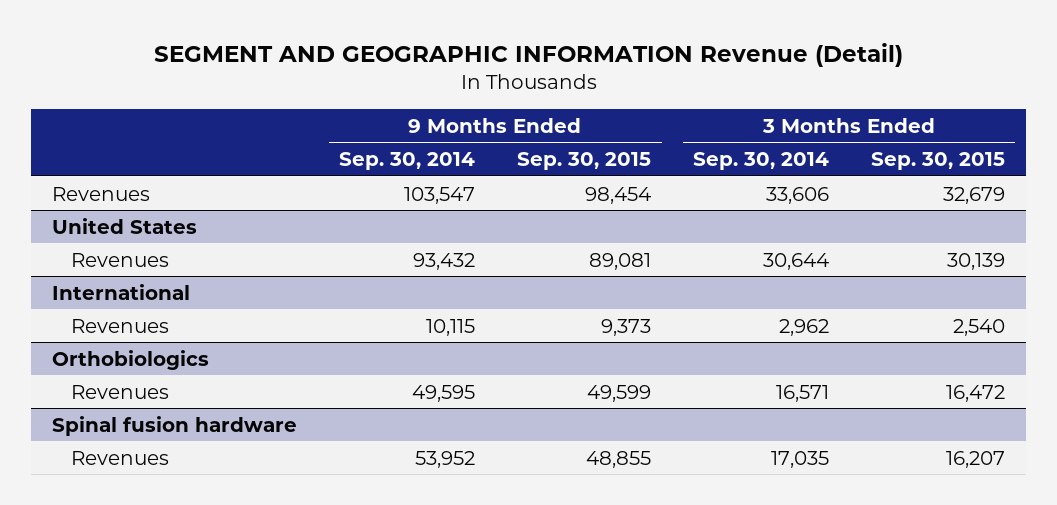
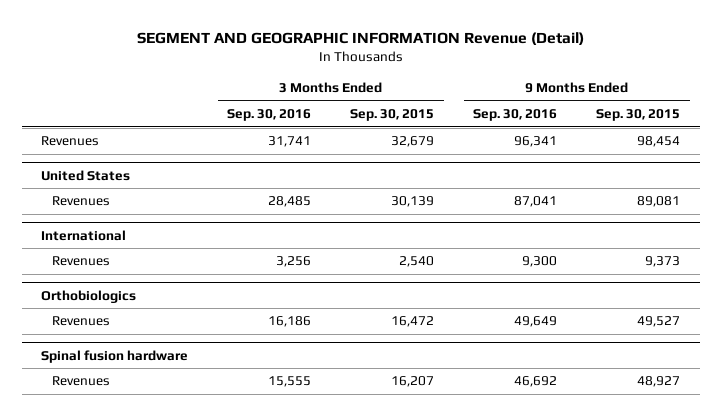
- | 9 Months Ended Sep. 30, 2014 | 9 Months Ended Sep. 30, 2015 | 3 Months Ended Sep. 30, 2014 | 3 Months Ended Sep. 30, 2015
+ | 3 Months Ended Sep. 30, 2016 | 3 Months Ended Sep. 30, 2015 | 9 Months Ended Sep. 30, 2016 | 9 Months Ended Sep. 30, 2015
@ Orthobiologics
- Revenues | 49,595 | 49,599 | 16,571 | 16,472
+ Revenues | 16,186 | 16,472 | 49,649 | 49,527
@ Spinal fusion hardware
- Revenues | 53,952 | 48,855 | 17,035 | 16,207
+ Revenues | 15,555 | 16,207 | 46,692 | 48,927

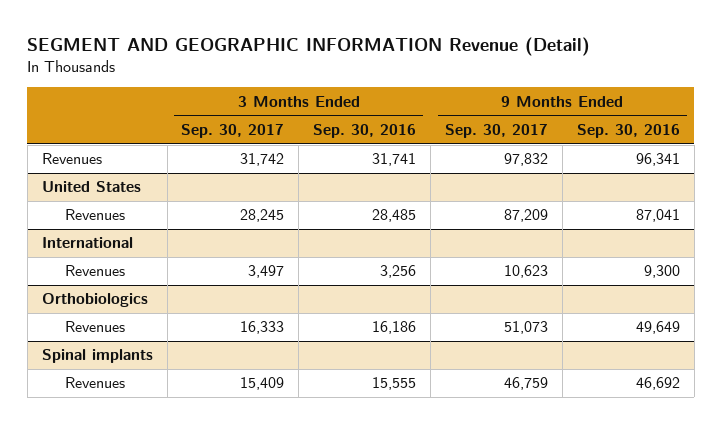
- | 3 Months Ended Sep. 30, 2016 | 3 Months Ended Sep. 30, 2015 | 9 Months Ended Sep. 30, 2016 | 9 Months Ended Sep. 30, 2015
+ | 3 Months Ended Sep. 30, 2017 | 3 Months Ended Sep. 30, 2016 | 9 Months Ended Sep. 30, 2017 | 9 Months Ended Sep. 30, 2016
- Spinal fusion hardware
+ Spinal implants

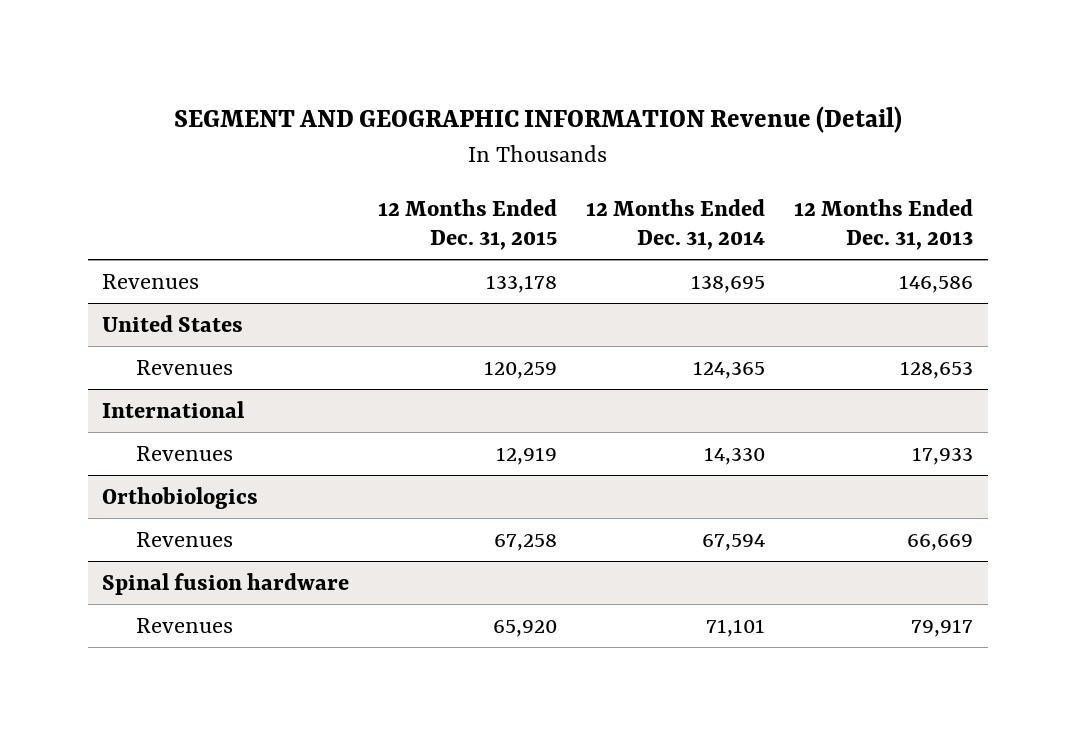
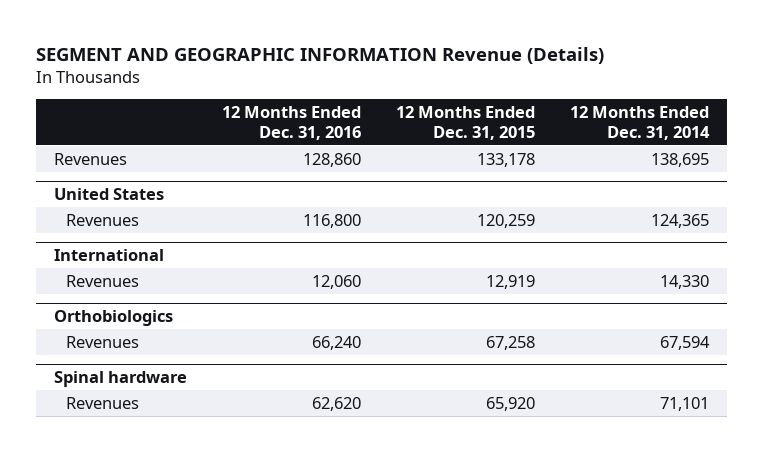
- SEGMENT AND GEOGRAPHIC INFORMATION Revenue (Detail)
+ SEGMENT AND GEOGRAPHIC INFORMATION Revenue (Details)
- | 12 Months Ended Dec. 31, 2015 | 12 Months Ended Dec. 31, 2014 | 12 Months Ended Dec. 31, 2013
+ | 12 Months Ended Dec. 31, 2016 | 12 Months Ended Dec. 31, 2015 | 12 Months Ended Dec. 31, 2014
- Spinal fusion hardware
+ Spinal hardware

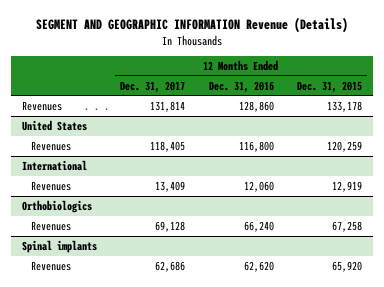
- | 12 Months Ended Dec. 31, 2016 | 12 Months Ended Dec. 31, 2015 | 12 Months Ended Dec. 31, 2014
+ | 12 Months Ended Dec. 31, 2017 | 12 Months Ended Dec. 31, 2016 | 12 Months Ended Dec. 31, 2015
- Spinal hardware
+ Spinal implants

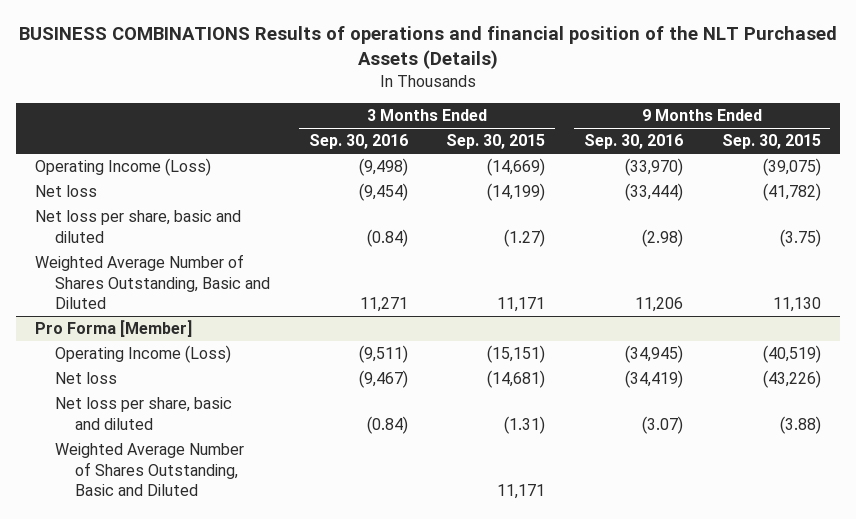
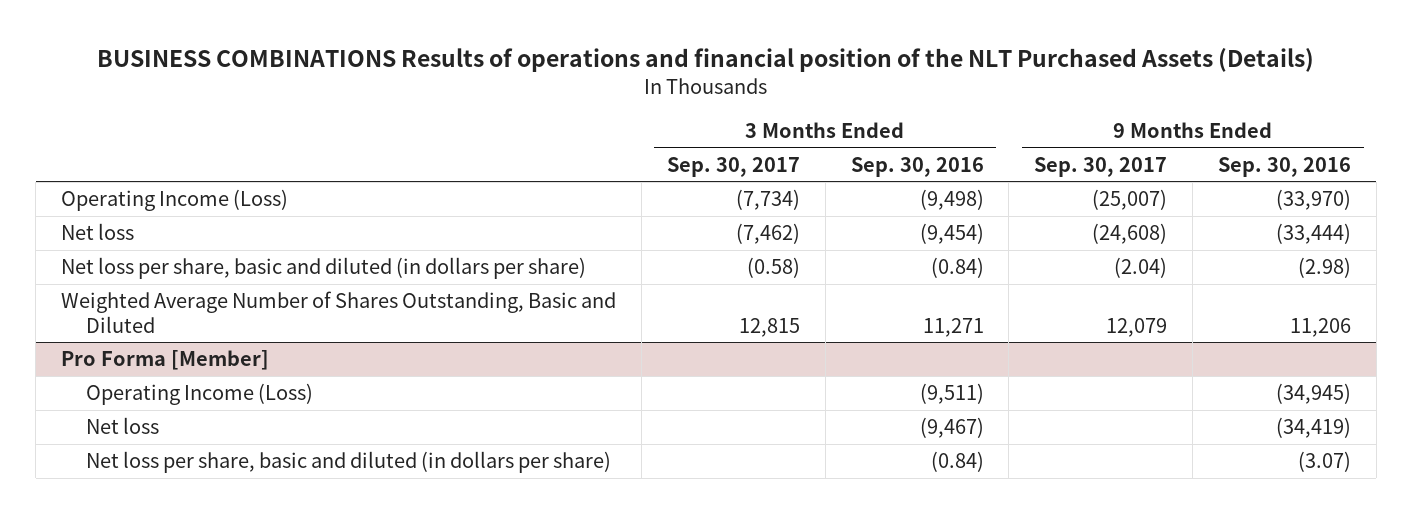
- | 3 Months Ended Sep. 30, 2016 | 3 Months Ended Sep. 30, 2015 | 9 Months Ended Sep. 30, 2016 | 9 Months Ended Sep. 30, 2015
+ | 3 Months Ended Sep. 30, 2017 | 3 Months Ended Sep. 30, 2016 | 9 Months Ended Sep. 30, 2017 | 9 Months Ended Sep. 30, 2016
- Net loss per share, basic and diluted | (0.84) | (1.27) | (2.98) | (3.75)
+ Net loss per share, basic and diluted (in dollars per share) | (0.58) | (0.84) | (2.04) | (2.98)
@ Pro Forma [Member]
- Net loss per share, basic and diluted | (0.84) | (1.31) | (3.07) | (3.88)
- Weighted Average Number of Shares Outstanding, Basic and Diluted | | 11,171 | |
+ Net loss per share, basic and diluted (in dollars per share) | | (0.84) | | (3.07)

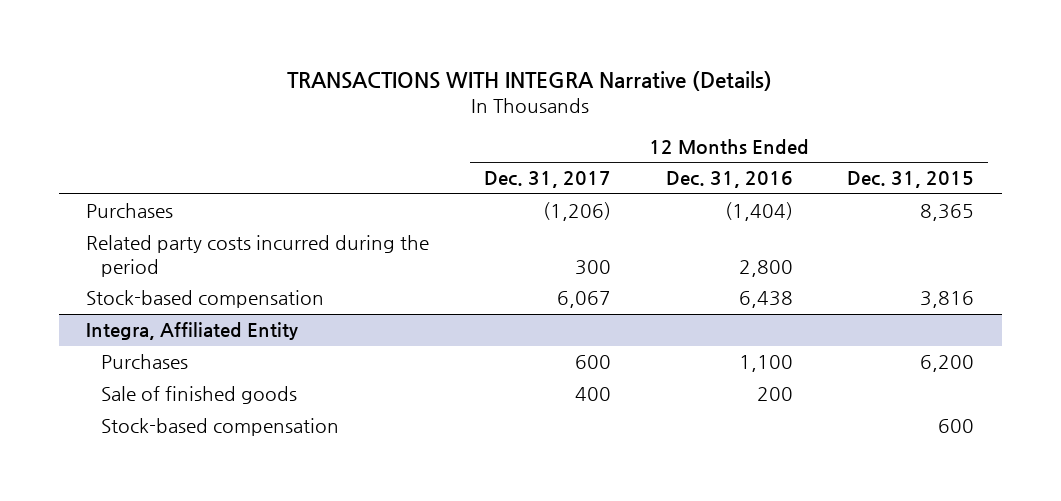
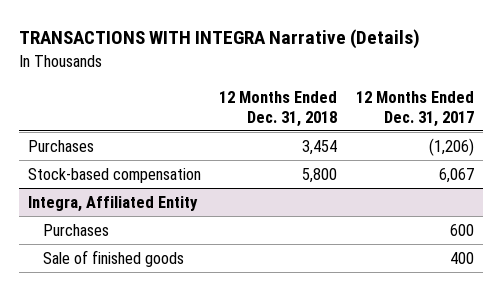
- | 12 Months Ended Dec. 31, 2017 | 12 Months Ended Dec. 31, 2016 | 12 Months Ended Dec. 31, 2015
+ | 12 Months Ended Dec. 31, 2018 | 12 Months Ended Dec. 31, 2017
- Related party costs incurred during the period | 300 | 2,800 |
@ Integra, Affiliated Entity
- Stock-based compensation | | | 600

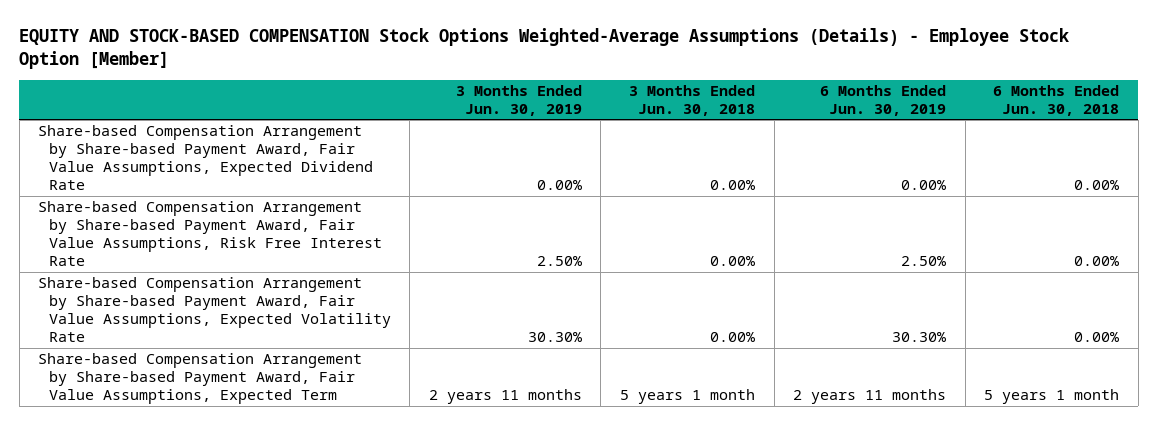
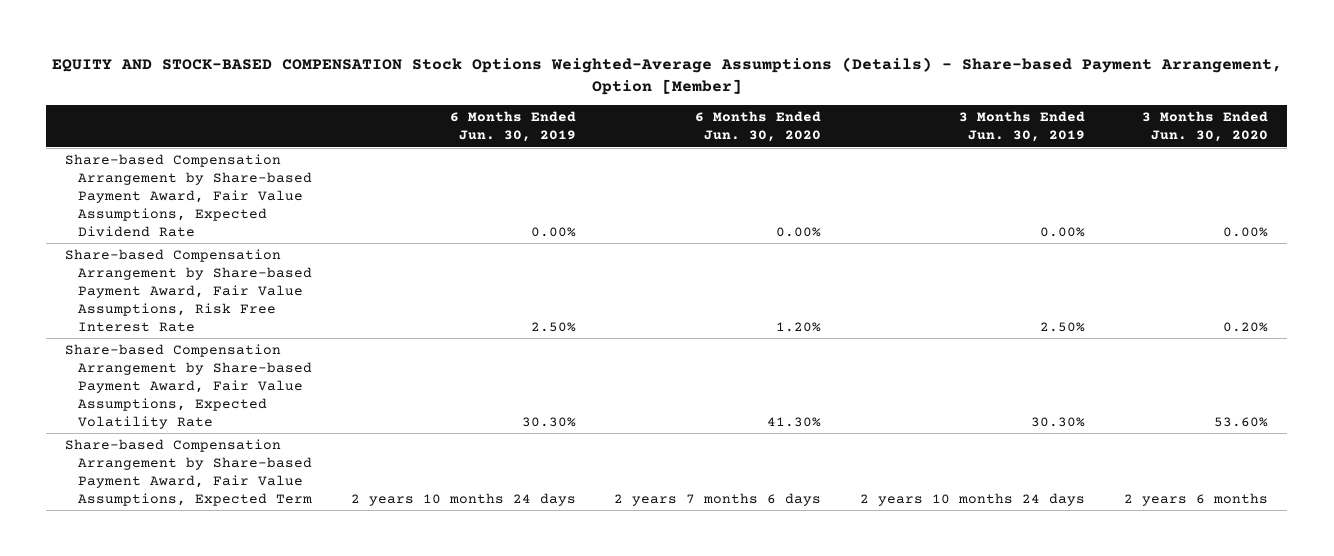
- EQUITY AND STOCK-BASED COMPENSATION Stock Options Weighted-Average Assumptions (Details) - Employee Stock Option [Member]
+ EQUITY AND STOCK-BASED COMPENSATION Stock Options Weighted-Average Assumptions (Details) - Share-based Payment Arrangement, Option [Member]
- | 3 Months Ended Jun. 30, 2019 | 3 Months Ended Jun. 30, 2018 | 6 Months Ended Jun. 30, 2019 | 6 Months Ended Jun. 30, 2018
+ | 6 Months Ended Jun. 30, 2019 | 6 Months Ended Jun. 30, 2020 | 3 Months Ended Jun. 30, 2019 | 3 Months Ended Jun. 30, 2020
- Share-based Compensation Arrangement by Share-based Payment Award, Fair Value Assumptions, Expected Term | 2 years 11 months | 5 years 1 month | 2 years 11 months | 5 years 1 month
+ Share-based Compensation Arrangement by Share-based Payment Award, Fair Value Assumptions, Expected Term | 2 years 10 months 24 days | 2 years 7 months 6 days | 2 years 10 months 24 days | 2 years 6 months

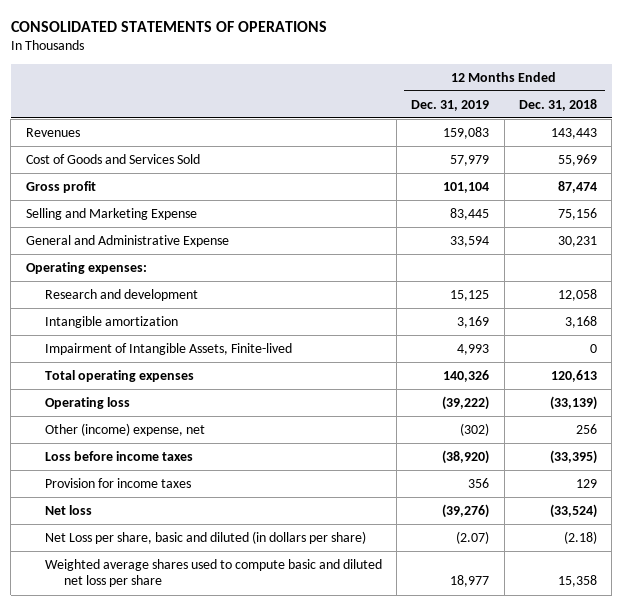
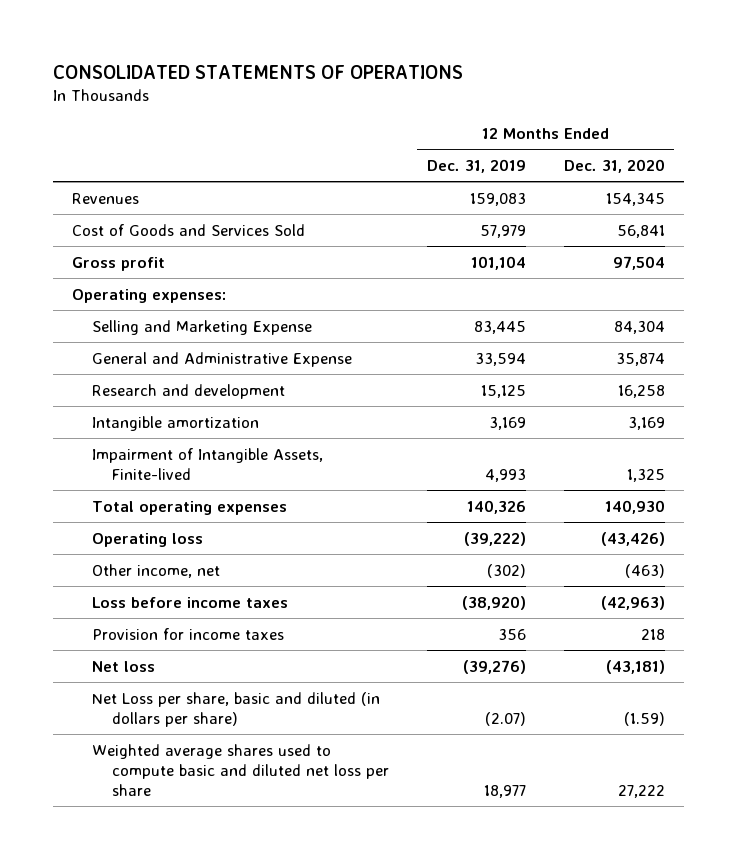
- | 12 Months Ended Dec. 31, 2019 | 12 Months Ended Dec. 31, 2018
+ | 12 Months Ended Dec. 31, 2019 | 12 Months Ended Dec. 31, 2020
moved up: Operating expenses:
- Other (income) expense, net | (302) | 256
+ Other income, net | (302) | (463)

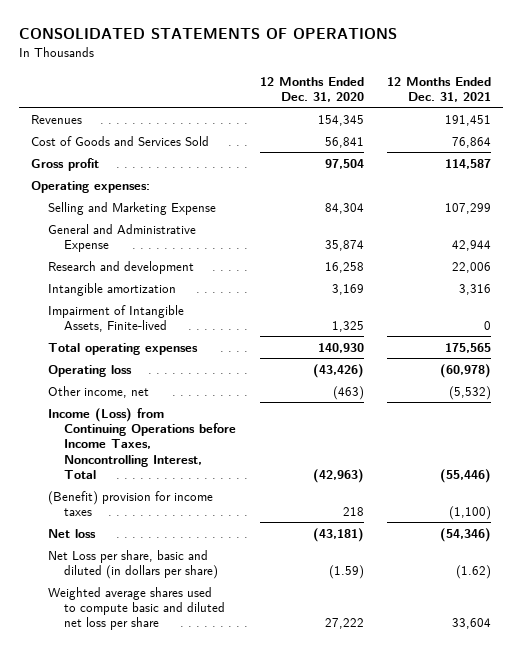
- | 12 Months Ended Dec. 31, 2019 | 12 Months Ended Dec. 31, 2020
+ | 12 Months Ended Dec. 31, 2020 | 12 Months Ended Dec. 31, 2021
- Loss before income taxes | (38,920) | (42,963)
- Provision for income taxes | 356 | 218
+ Income (Loss) from Continuing Operations before Income Taxes, Noncontrolling Interest, Total | (42,963) | (55,446)
+ (Benefit) provision for income taxes | 218 | (1,100)

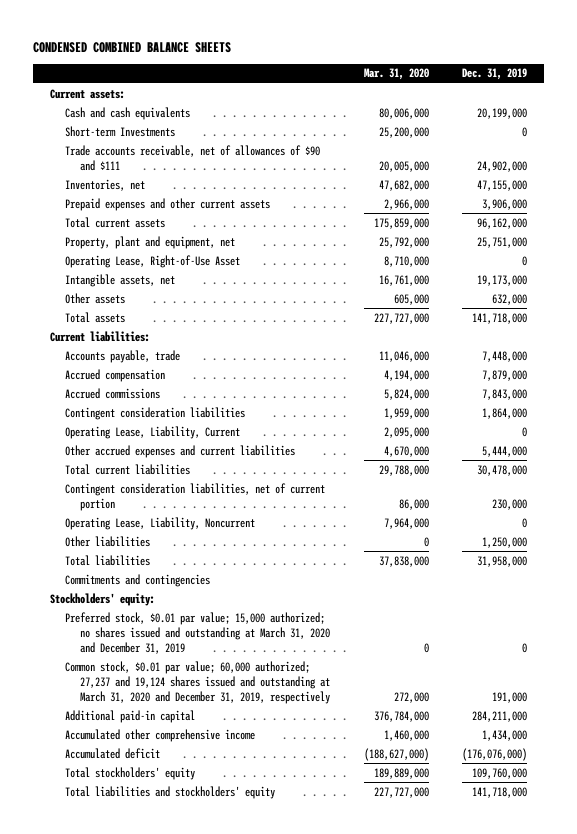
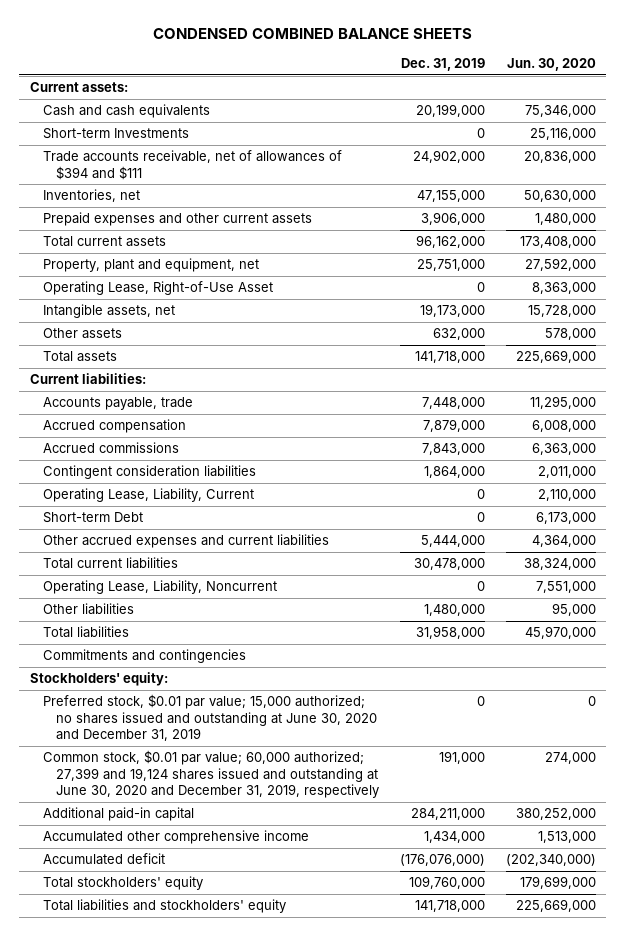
- | Mar. 31, 2020 | Dec. 31, 2019
+ | Dec. 31, 2019 | Jun. 30, 2020
- Trade accounts receivable, net of allowances of $90 and $111 | 20,005,000 | 24,902,000
+ Trade accounts receivable, net of allowances of $394 and $111 | 24,902,000 | 20,836,000
+ Short-term Debt | 0 | 6,173,000
- Contingent consideration liabilities, net of current portion | 86,000 | 230,000
- Other liabilities | 0 | 1,250,000
+ Other liabilities | 1,480,000 | 95,000
- Preferred stock, $0.01 par value; 15,000 authorized; no shares issued and outstanding at March 31, 2020 and December 31, 2019 | 0 | 0
- Common stock, $0.01 par value; 60,000 authorized; 27,237 and 19,124 shares issued and outstanding at March 31, 2020 and December 31, 2019, respectively | 272,000 | 191,000
+ Preferred stock, $0.01 par value; 15,000 authorized; no shares issued and outstanding at June 30, 2020 and December 31, 2019 | 0 | 0
+ Common stock, $0.01 par value; 60,000 authorized; 27,399 and 19,124 shares issued and outstanding at June 30, 2020 and December 31, 2019, respectively | 191,000 | 274,000

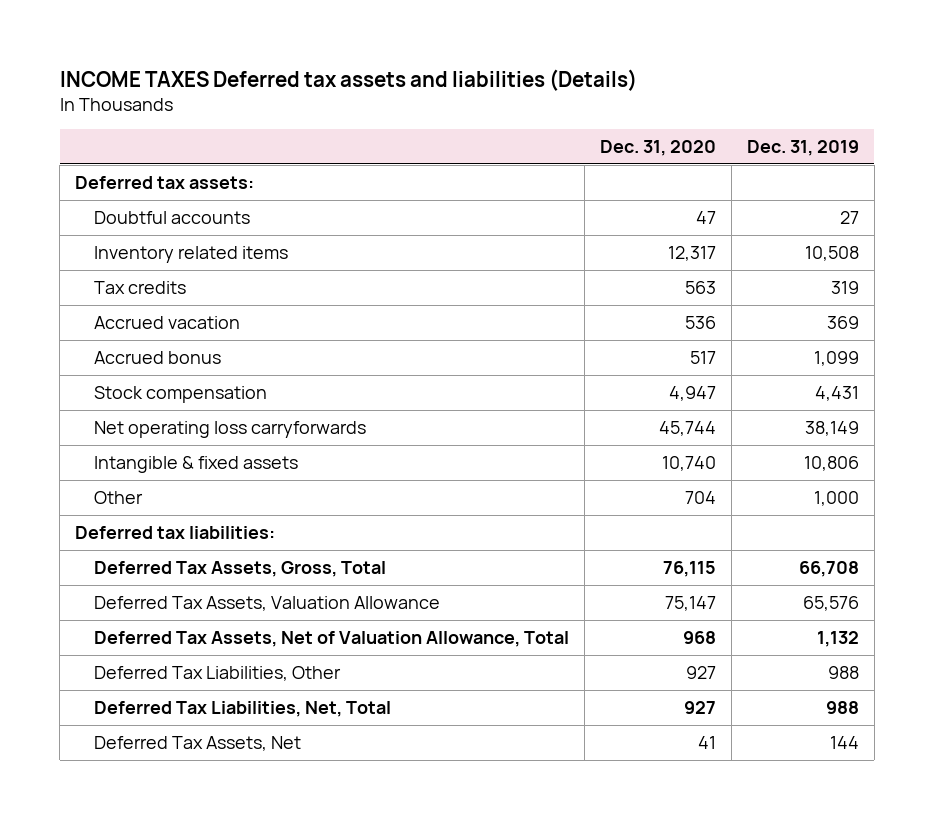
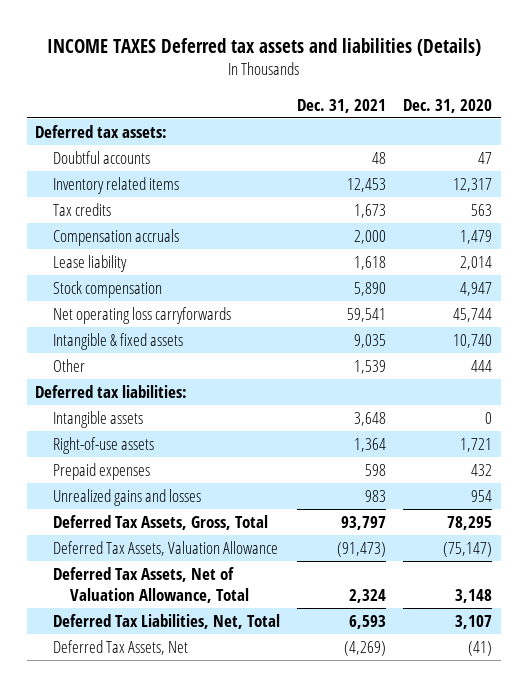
- | Dec. 31, 2020 | Dec. 31, 2019
+ | Dec. 31, 2021 | Dec. 31, 2020
- Accrued vacation | 536 | 369
- Accrued bonus | 517 | 1,099
+ Compensation accruals | 2,000 | 1,479
+ Lease liability | 1,618 | 2,014
- Other | 704 | 1,000
+ Other | 1,539 | 444
- Deferred Tax Assets, Gross, Total | 76,115 | 66,708
- Deferred Tax Assets, Valuation Allowance | 75,147 | 65,576
- Deferred Tax Assets, Net of Valuation Allowance, Total | 968 | 1,132
- Deferred Tax Liabilities, Other | 927 | 988
- Deferred Tax Liabilities, Net, Total | 927 | 988
- Deferred Tax Assets, Net | 41 | 144
+ Intangible assets | 3,648 | 0
+ Right-of-use assets | 1,364 | 1,721
+ Prepaid expenses | 598 | 432
+ Unrealized gains and losses | 983 | 954
+ Deferred Tax Assets, Gross, Total | 93,797 | 78,295
+ Deferred Tax Assets, Valuation Allowance | (91,473) | (75,147)
+ Deferred Tax Assets, Net of Valuation Allowance, Total | 2,324 | 3,148
+ Deferred Tax Liabilities, Net, Total | 6,593 | 3,107
+ Deferred Tax Assets, Net | (4,269) | (41)

